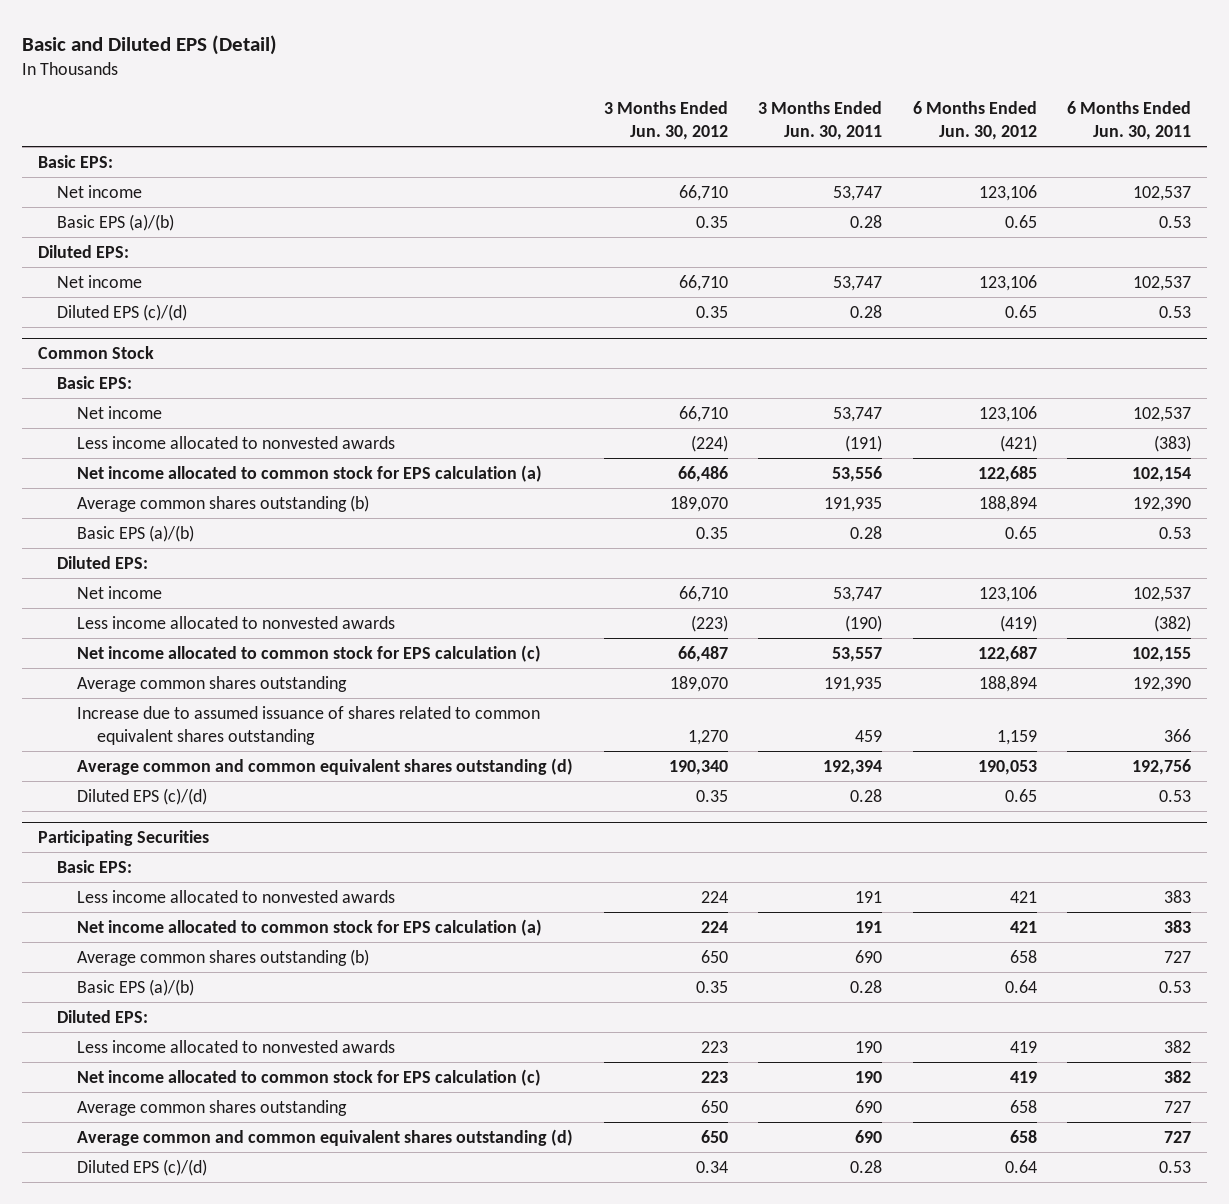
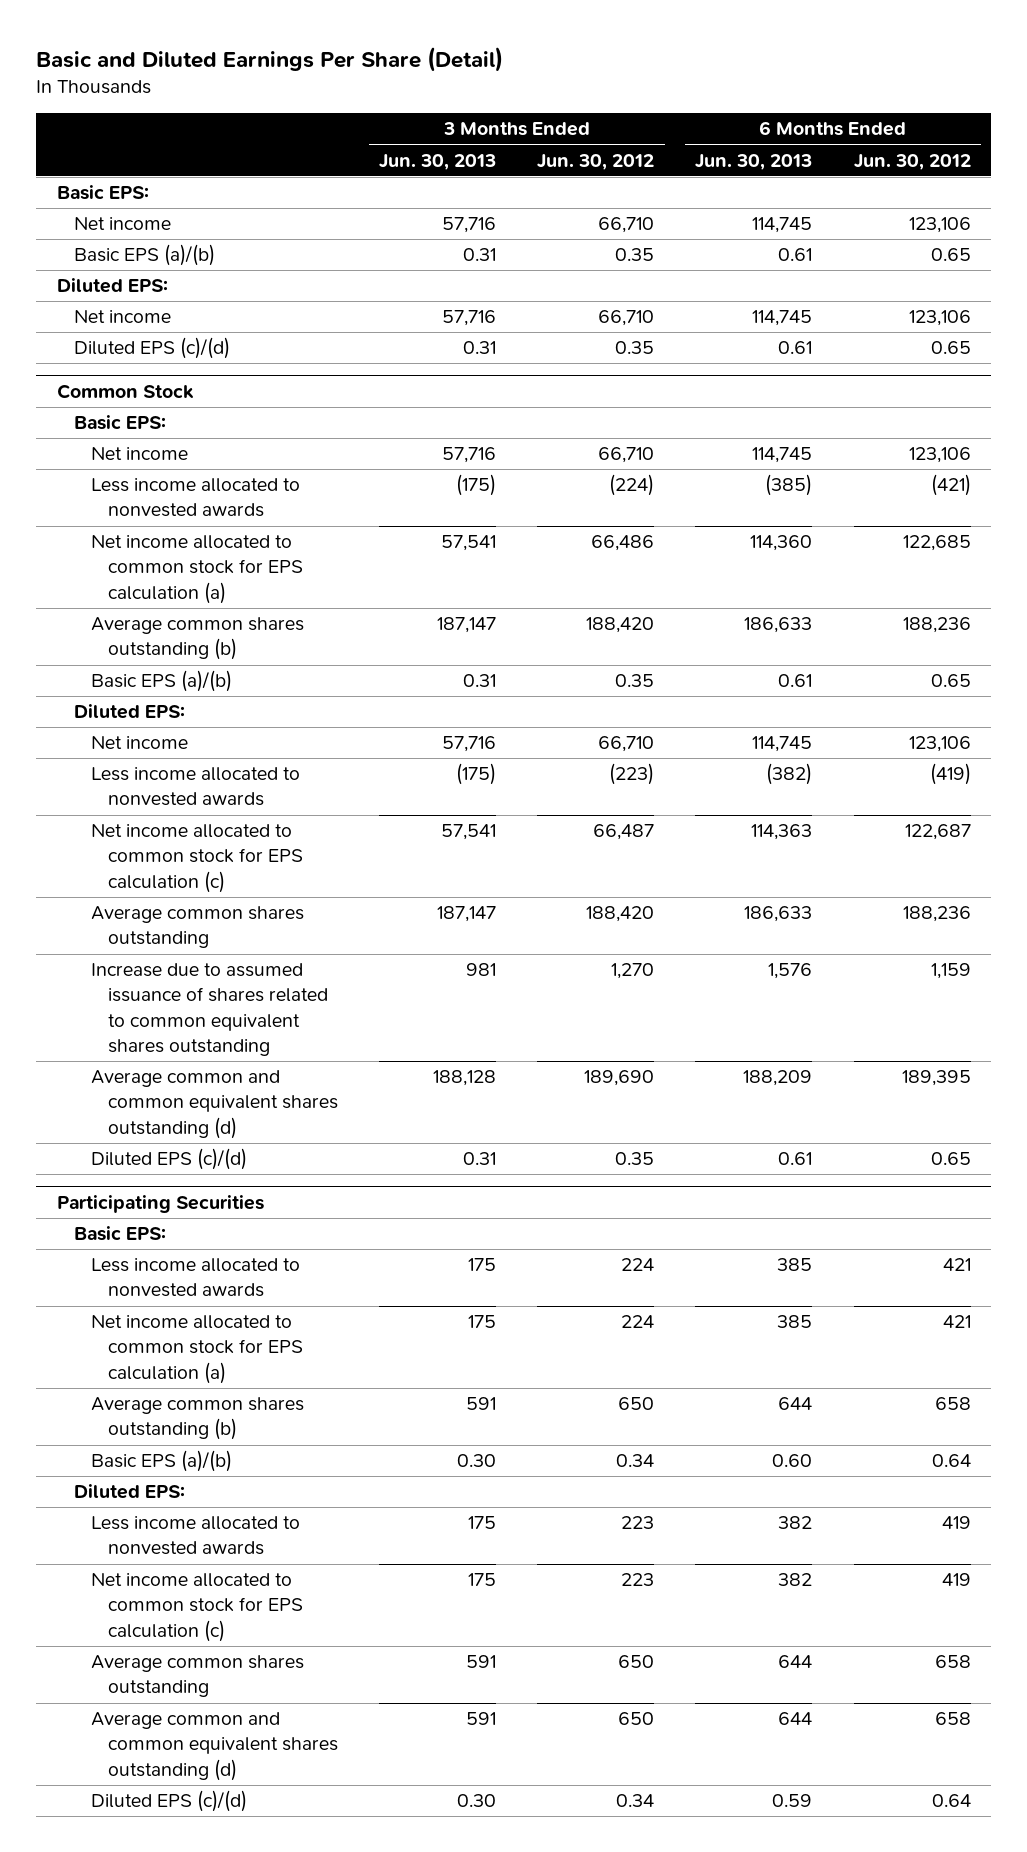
- Basic and Diluted EPS (Detail)
+ Basic and Diluted Earnings Per Share (Detail)
- | 3 Months Ended Jun. 30, 2012 | 3 Months Ended Jun. 30, 2011 | 6 Months Ended Jun. 30, 2012 | 6 Months Ended Jun. 30, 2011
+ | 3 Months Ended Jun. 30, 2013 | 3 Months Ended Jun. 30, 2012 | 6 Months Ended Jun. 30, 2013 | 6 Months Ended Jun. 30, 2012
@ Common Stock
- Average common shares outstanding (b) | 189,070 | 191,935 | 188,894 | 192,390
+ Average common shares outstanding (b) | 187,147 | 188,420 | 186,633 | 188,236
- Average common shares outstanding | 189,070 | 191,935 | 188,894 | 192,390
+ Average common shares outstanding | 187,147 | 188,420 | 186,633 | 188,236
- Average common and common equivalent shares outstanding (d) | 190,340 | 192,394 | 190,053 | 192,756
+ Average common and common equivalent shares outstanding (d) | 188,128 | 189,690 | 188,209 | 189,395
@ Participating Securities
- Basic EPS (a)/(b) | 0.35 | 0.28 | 0.64 | 0.53
+ Basic EPS (a)/(b) | 0.30 | 0.34 | 0.60 | 0.64

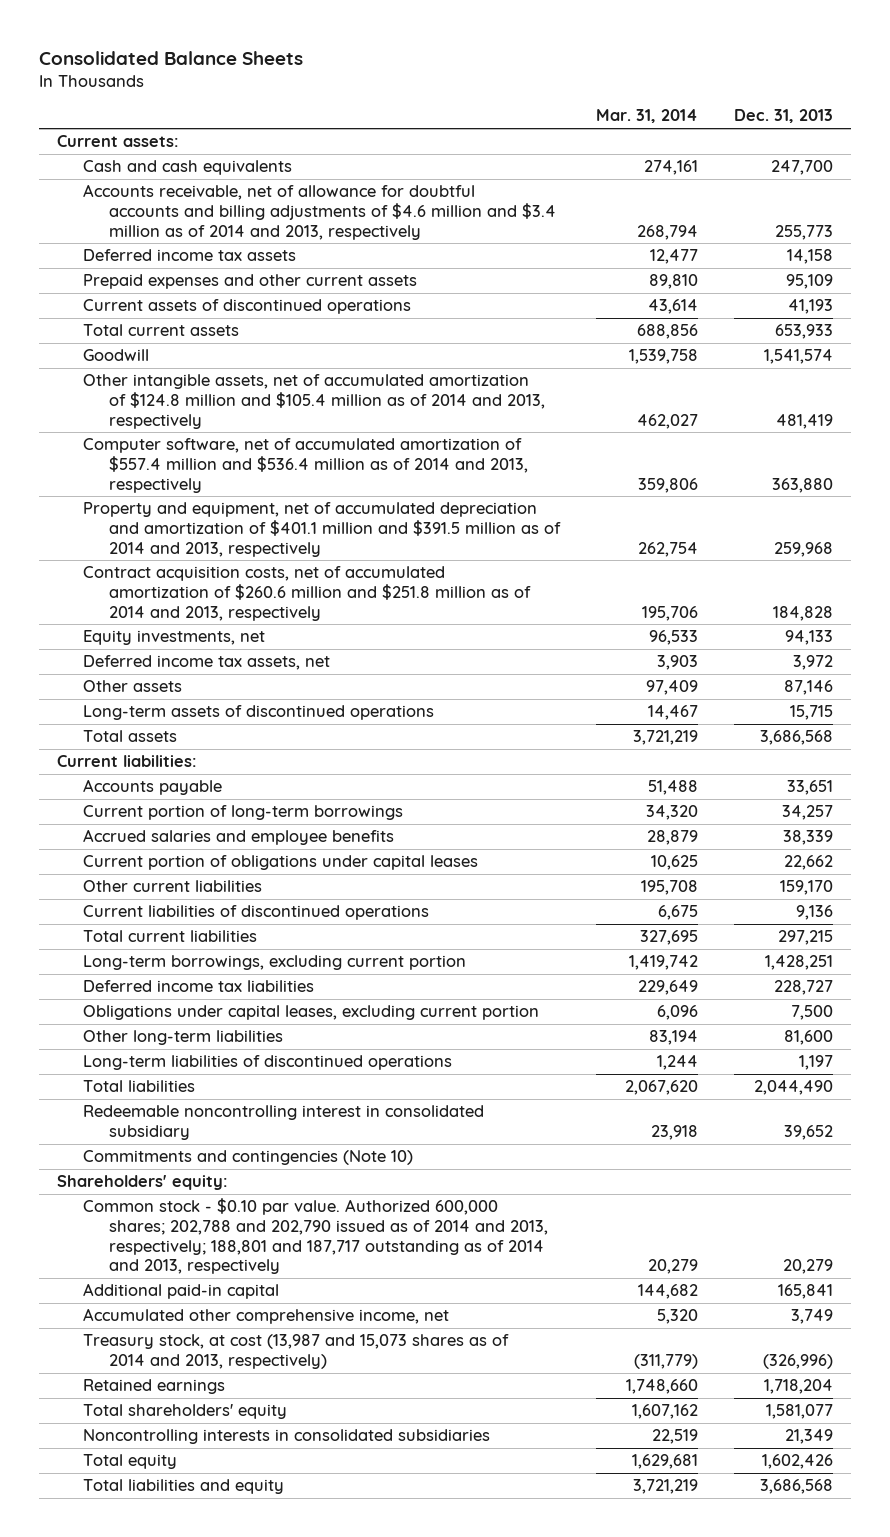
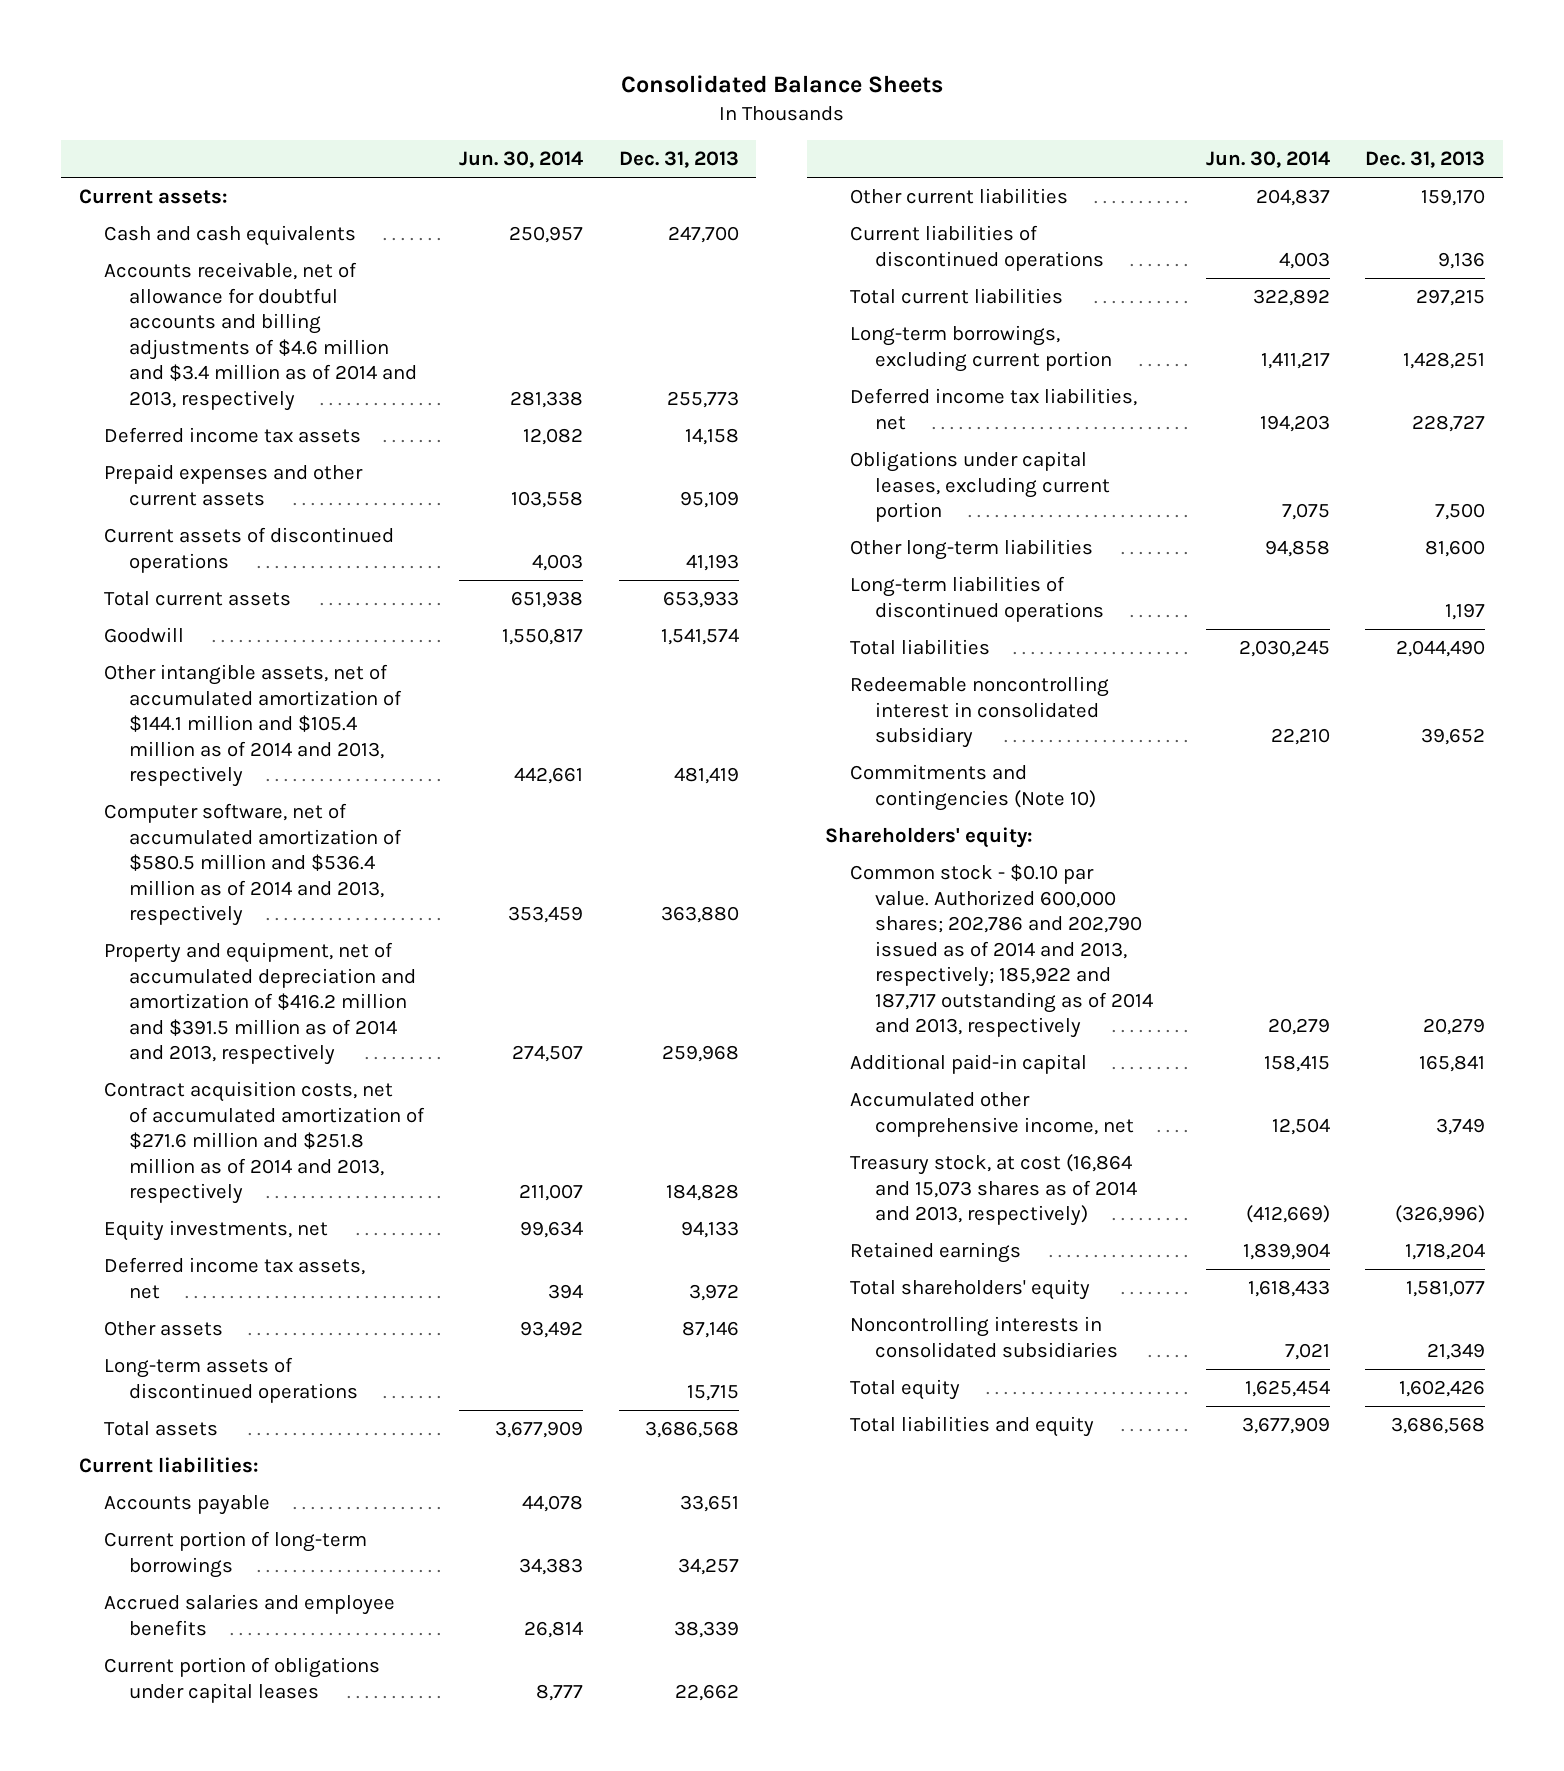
- | Mar. 31, 2014 | Dec. 31, 2013
+ | Jun. 30, 2014 | Dec. 31, 2013
- Other intangible assets, net of accumulated amortization of $124.8 million and $105.4 million as of 2014 and 2013, respectively | 462,027 | 481,419
- Computer software, net of accumulated amortization of $557.4 million and $536.4 million as of 2014 and 2013, respectively | 359,806 | 363,880
- Property and equipment, net of accumulated depreciation and amortization of $401.1 million and $391.5 million as of 2014 and 2013, respectively | 262,754 | 259,968
- Contract acquisition costs, net of accumulated amortization of $260.6 million and $251.8 million as of 2014 and 2013, respectively | 195,706 | 184,828
+ Other intangible assets, net of accumulated amortization of $144.1 million and $105.4 million as of 2014 and 2013, respectively | 442,661 | 481,419
+ Computer software, net of accumulated amortization of $580.5 million and $536.4 million as of 2014 and 2013, respectively | 353,459 | 363,880
+ Property and equipment, net of accumulated depreciation and amortization of $416.2 million and $391.5 million as of 2014 and 2013, respectively | 274,507 | 259,968
+ Contract acquisition costs, net of accumulated amortization of $271.6 million and $251.8 million as of 2014 and 2013, respectively | 211,007 | 184,828
- Deferred income tax liabilities | 229,649 | 228,727
+ Deferred income tax liabilities, net | 194,203 | 228,727
- Common stock - $0.10 par value. Authorized 600,000 shares; 202,788 and 202,790 issued as of 2014 and 2013, respectively; 188,801 and 187,717 outstanding as of 2014 and 2013, respectively | 20,279 | 20,279
+ Common stock - $0.10 par value. Authorized 600,000 shares; 202,786 and 202,790 issued as of 2014 and 2013, respectively; 185,922 and 187,717 outstanding as of 2014 and 2013, respectively | 20,279 | 20,279
- Treasury stock, at cost (13,987 and 15,073 shares as of 2014 and 2013, respectively) | (311,779) | (326,996)
+ Treasury stock, at cost (16,864 and 15,073 shares as of 2014 and 2013, respectively) | (412,669) | (326,996)

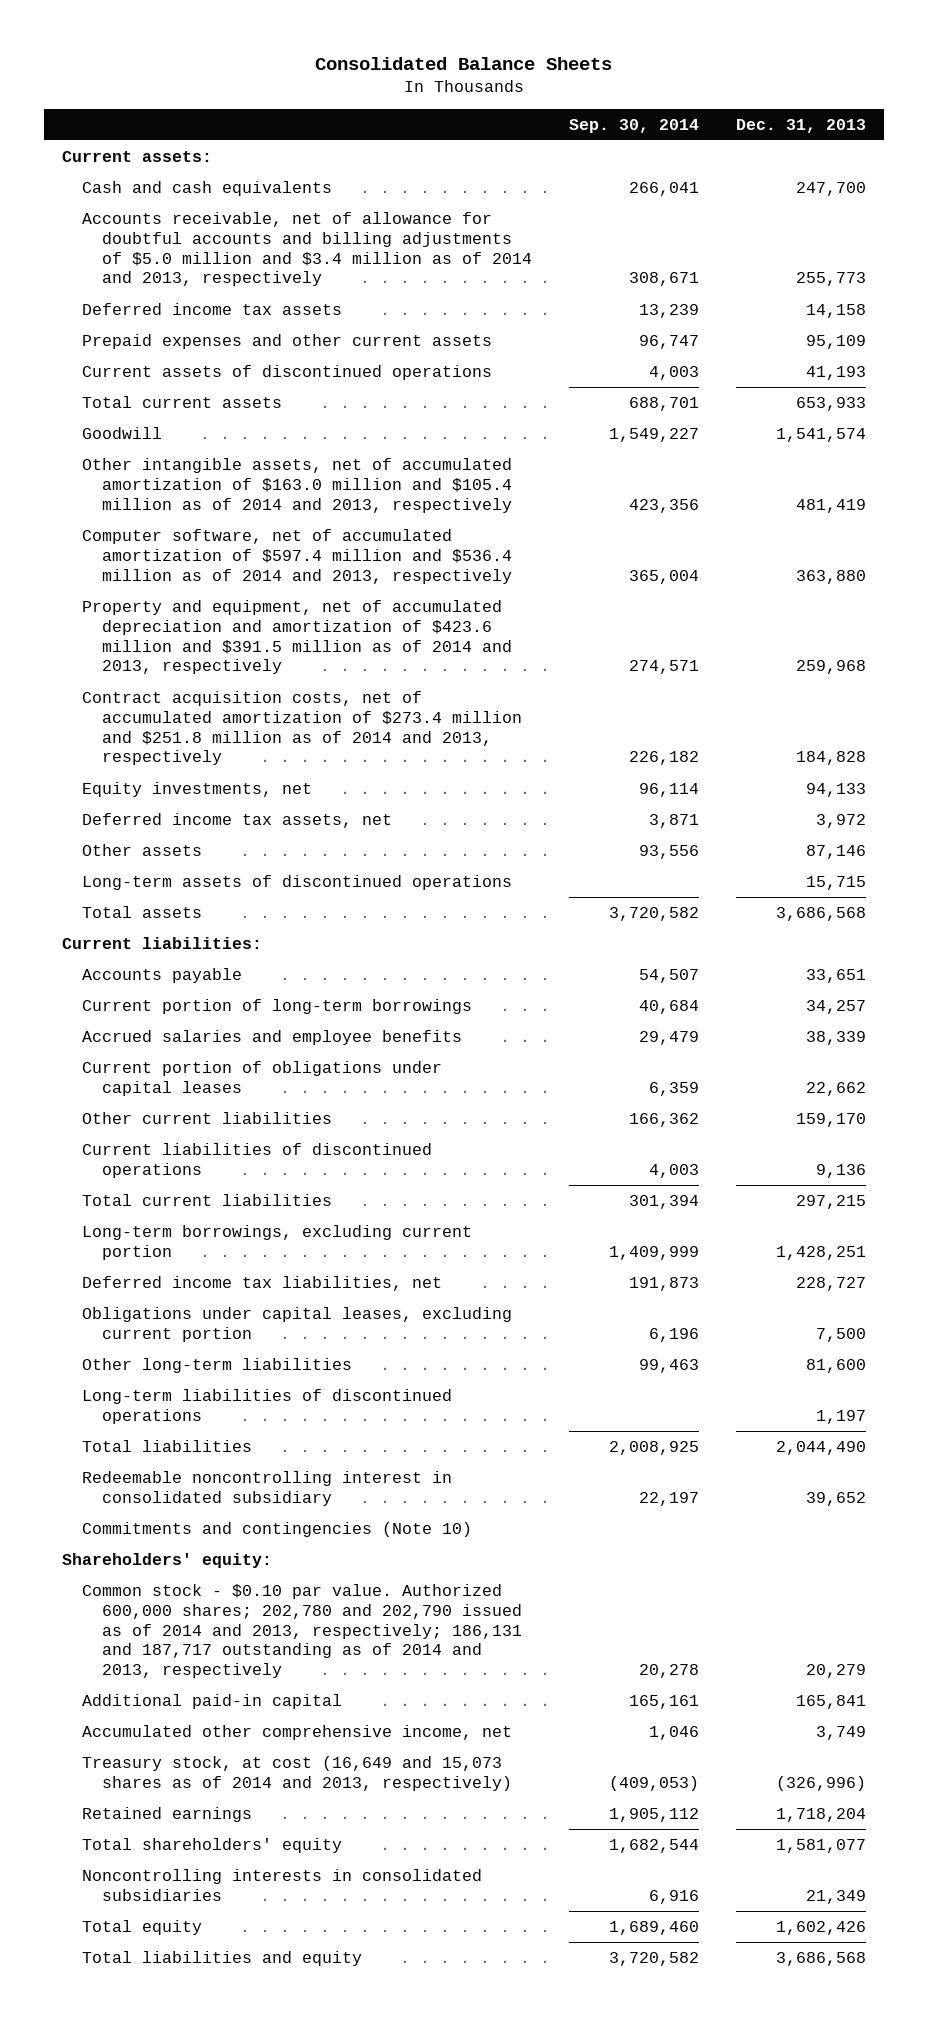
- | Jun. 30, 2014 | Dec. 31, 2013
+ | Sep. 30, 2014 | Dec. 31, 2013
- Accounts receivable, net of allowance for doubtful accounts and billing adjustments of $4.6 million and $3.4 million as of 2014 and 2013, respectively | 281,338 | 255,773
+ Accounts receivable, net of allowance for doubtful accounts and billing adjustments of $5.0 million and $3.4 million as of 2014 and 2013, respectively | 308,671 | 255,773
- Other intangible assets, net of accumulated amortization of $144.1 million and $105.4 million as of 2014 and 2013, respectively | 442,661 | 481,419
- Computer software, net of accumulated amortization of $580.5 million and $536.4 million as of 2014 and 2013, respectively | 353,459 | 363,880
- Property and equipment, net of accumulated depreciation and amortization of $416.2 million and $391.5 million as of 2014 and 2013, respectively | 274,507 | 259,968
- Contract acquisition costs, net of accumulated amortization of $271.6 million and $251.8 million as of 2014 and 2013, respectively | 211,007 | 184,828
+ Other intangible assets, net of accumulated amortization of $163.0 million and $105.4 million as of 2014 and 2013, respectively | 423,356 | 481,419
+ Computer software, net of accumulated amortization of $597.4 million and $536.4 million as of 2014 and 2013, respectively | 365,004 | 363,880
+ Property and equipment, net of accumulated depreciation and amortization of $423.6 million and $391.5 million as of 2014 and 2013, respectively | 274,571 | 259,968
+ Contract acquisition costs, net of accumulated amortization of $273.4 million and $251.8 million as of 2014 and 2013, respectively | 226,182 | 184,828
- Common stock - $0.10 par value. Authorized 600,000 shares; 202,786 and 202,790 issued as of 2014 and 2013, respectively; 185,922 and 187,717 outstanding as of 2014 and 2013, respectively | 20,279 | 20,279
+ Common stock - $0.10 par value. Authorized 600,000 shares; 202,780 and 202,790 issued as of 2014 and 2013, respectively; 186,131 and 187,717 outstanding as of 2014 and 2013, respectively | 20,278 | 20,279
- Treasury stock, at cost (16,864 and 15,073 shares as of 2014 and 2013, respectively) | (412,669) | (326,996)
+ Treasury stock, at cost (16,649 and 15,073 shares as of 2014 and 2013, respectively) | (409,053) | (326,996)

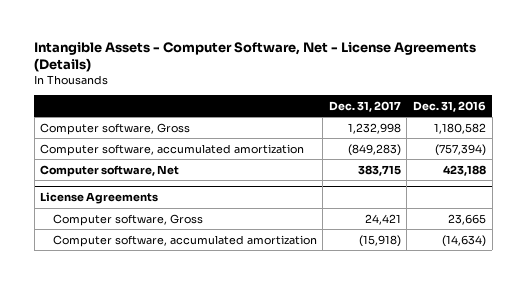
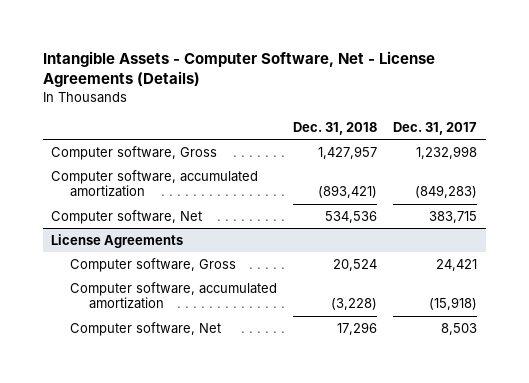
- | Dec. 31, 2017 | Dec. 31, 2016
+ | Dec. 31, 2018 | Dec. 31, 2017
@ License Agreements
+ Computer software, Net | 17,296 | 8,503

